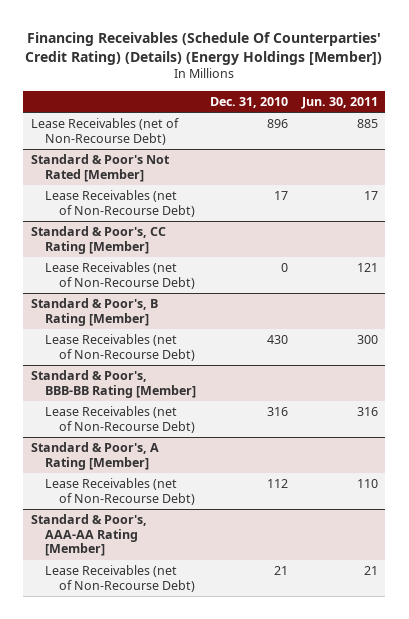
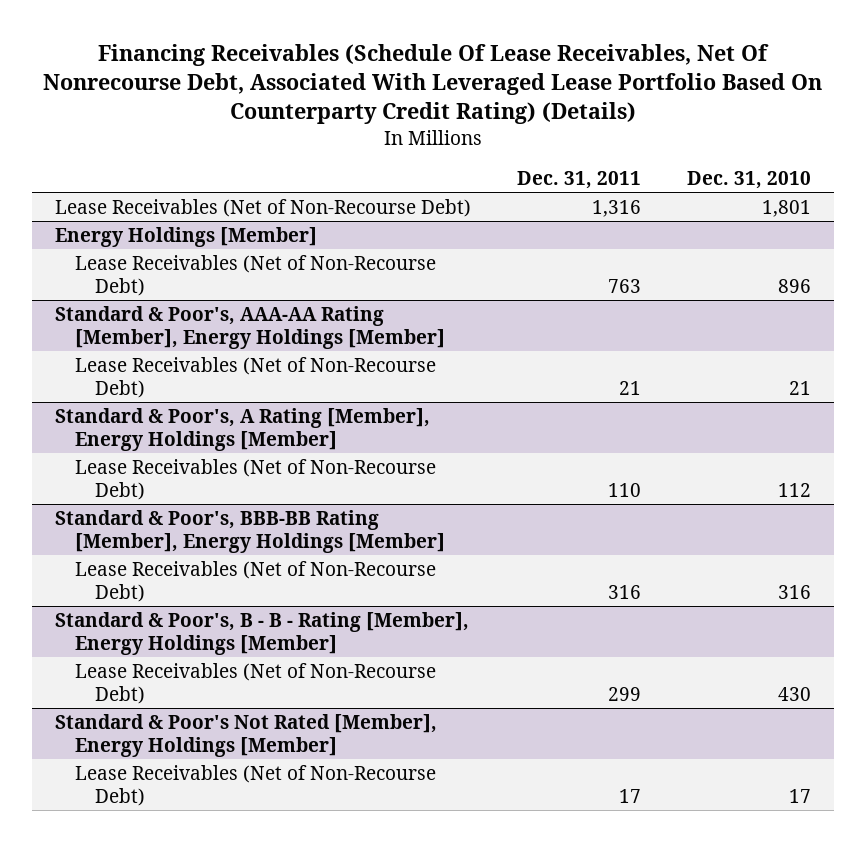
- Financing Receivables (Schedule Of Counterparties' Credit Rating) (Details) (Energy Holdings [Member])
+ Financing Receivables (Schedule Of Lease Receivables, Net Of Nonrecourse Debt, Associated With Leveraged Lease Portfolio Based On Counterparty Credit Rating) (Details)
- | Dec. 31, 2010 | Jun. 30, 2011
+ | Dec. 31, 2011 | Dec. 31, 2010
- Lease Receivables (net of Non-Recourse Debt) | 896 | 885
- Standard & Poor's Not Rated [Member]
- Lease Receivables (net of Non-Recourse Debt) | 17 | 17
- Standard & Poor's, CC Rating [Member]
- Lease Receivables (net of Non-Recourse Debt) | 0 | 121
- Standard & Poor's, B Rating [Member]
- Lease Receivables (net of Non-Recourse Debt) | 430 | 300
- Standard & Poor's, BBB-BB Rating [Member]
- Lease Receivables (net of Non-Recourse Debt) | 316 | 316
- Standard & Poor's, A Rating [Member]
- Lease Receivables (net of Non-Recourse Debt) | 112 | 110
- Standard & Poor's, AAA-AA Rating [Member]
- Lease Receivables (net of Non-Recourse Debt) | 21 | 21
+ Lease Receivables (Net of Non-Recourse Debt) | 1,316 | 1,801
+ Energy Holdings [Member]
+ Lease Receivables (Net of Non-Recourse Debt) | 763 | 896
+ Standard & Poor's, AAA-AA Rating [Member], Energy Holdings [Member]
+ Lease Receivables (Net of Non-Recourse Debt) | 21 | 21
+ Standard & Poor's, A Rating [Member], Energy Holdings [Member]
+ Lease Receivables (Net of Non-Recourse Debt) | 110 | 112
+ Standard & Poor's, BBB-BB Rating [Member], Energy Holdings [Member]
+ Lease Receivables (Net of Non-Recourse Debt) | 316 | 316
+ Standard & Poor's, B - B - Rating [Member], Energy Holdings [Member]
+ Lease Receivables (Net of Non-Recourse Debt) | 299 | 430
+ Standard & Poor's Not Rated [Member], Energy Holdings [Member]
+ Lease Receivables (Net of Non-Recourse Debt) | 17 | 17

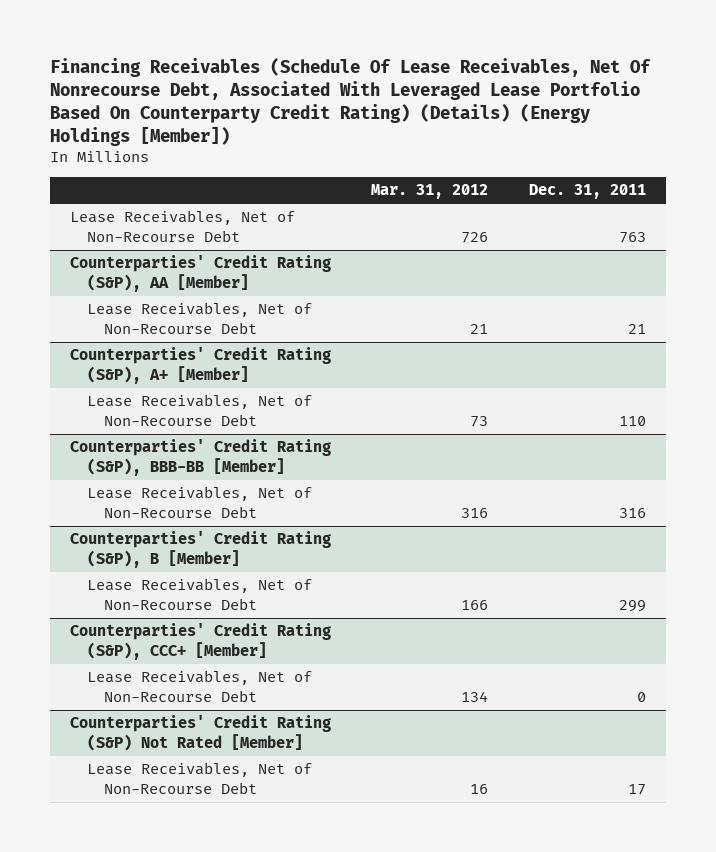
- Financing Receivables (Schedule Of Lease Receivables, Net Of Nonrecourse Debt, Associated With Leveraged Lease Portfolio Based On Counterparty Credit Rating) (Details)
+ Financing Receivables (Schedule Of Lease Receivables, Net Of Nonrecourse Debt, Associated With Leveraged Lease Portfolio Based On Counterparty Credit Rating) (Details) (Energy Holdings [Member])
- | Dec. 31, 2011 | Dec. 31, 2010
+ | Mar. 31, 2012 | Dec. 31, 2011
- Lease Receivables (Net of Non-Recourse Debt) | 1,316 | 1,801
- Energy Holdings [Member]
- Lease Receivables (Net of Non-Recourse Debt) | 763 | 896
- Standard & Poor's, AAA-AA Rating [Member], Energy Holdings [Member]
- Lease Receivables (Net of Non-Recourse Debt) | 21 | 21
- Standard & Poor's, A Rating [Member], Energy Holdings [Member]
- Lease Receivables (Net of Non-Recourse Debt) | 110 | 112
- Standard & Poor's, BBB-BB Rating [Member], Energy Holdings [Member]
- Lease Receivables (Net of Non-Recourse Debt) | 316 | 316
- Standard & Poor's, B - B - Rating [Member], Energy Holdings [Member]
- Lease Receivables (Net of Non-Recourse Debt) | 299 | 430
- Standard & Poor's Not Rated [Member], Energy Holdings [Member]
- Lease Receivables (Net of Non-Recourse Debt) | 17 | 17
+ Lease Receivables, Net of Non-Recourse Debt | 726 | 763
+ Counterparties' Credit Rating (S&P), AA [Member]
+ Lease Receivables, Net of Non-Recourse Debt | 21 | 21
+ Counterparties' Credit Rating (S&P), A+ [Member]
+ Lease Receivables, Net of Non-Recourse Debt | 73 | 110
+ Counterparties' Credit Rating (S&P), BBB-BB [Member]
+ Lease Receivables, Net of Non-Recourse Debt | 316 | 316
+ Counterparties' Credit Rating (S&P), B [Member]
+ Lease Receivables, Net of Non-Recourse Debt | 166 | 299
+ Counterparties' Credit Rating (S&P), CCC+ [Member]
+ Lease Receivables, Net of Non-Recourse Debt | 134 | 0
+ Counterparties' Credit Rating (S&P) Not Rated [Member]
+ Lease Receivables, Net of Non-Recourse Debt | 16 | 17

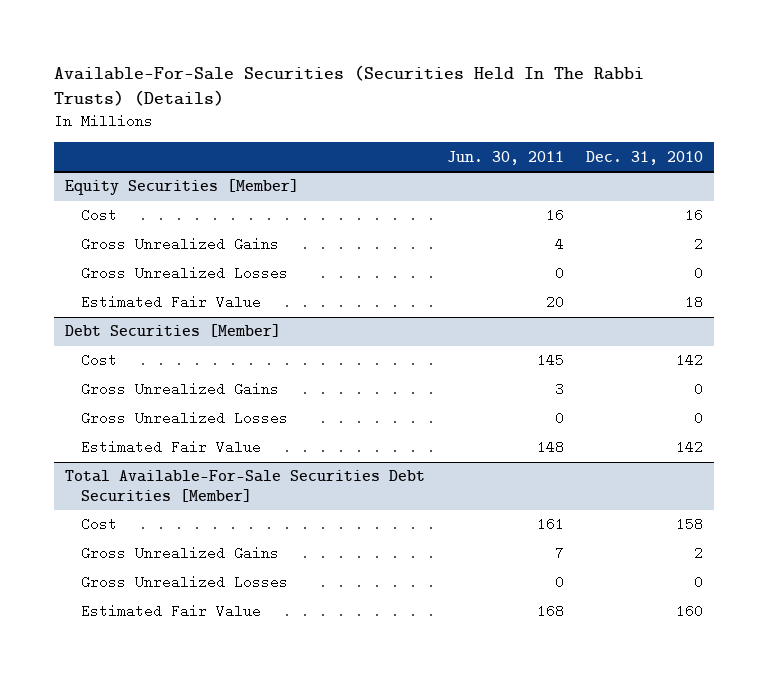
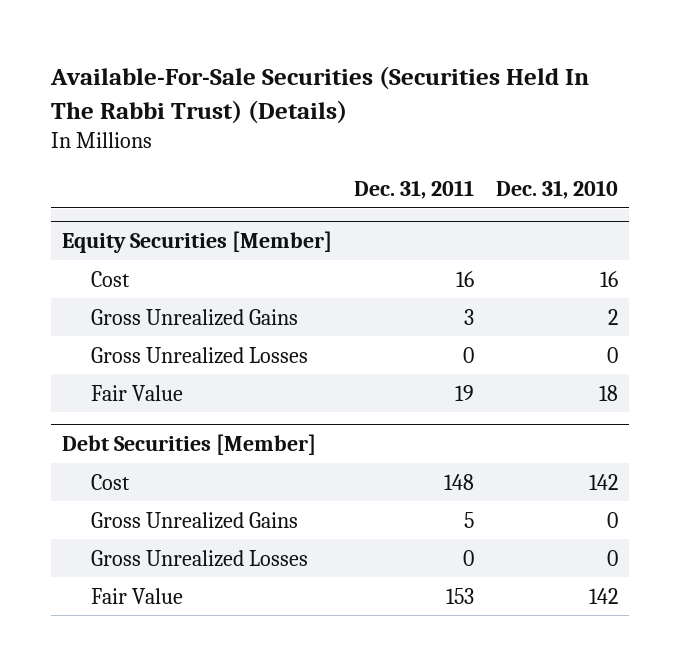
- Available-For-Sale Securities (Securities Held In The Rabbi Trusts) (Details)
+ Available-For-Sale Securities (Securities Held In The Rabbi Trust) (Details)
- | Jun. 30, 2011 | Dec. 31, 2010
+ | Dec. 31, 2011 | Dec. 31, 2010
@ Equity Securities [Member]
- Estimated Fair Value | 20 | 18
+ Fair Value | 19 | 18
@ Debt Securities [Member]
- Estimated Fair Value | 148 | 142
- Total Available-For-Sale Securities Debt Securities [Member]
- Cost | 161 | 158
- Gross Unrealized Gains | 7 | 2
- Gross Unrealized Losses | 0 | 0
- Estimated Fair Value | 168 | 160
@ Debt Securities [Member]
+ Fair Value | 153 | 142

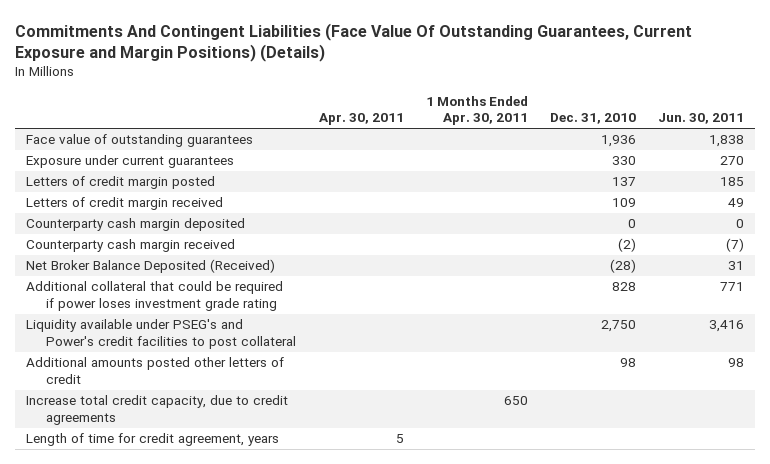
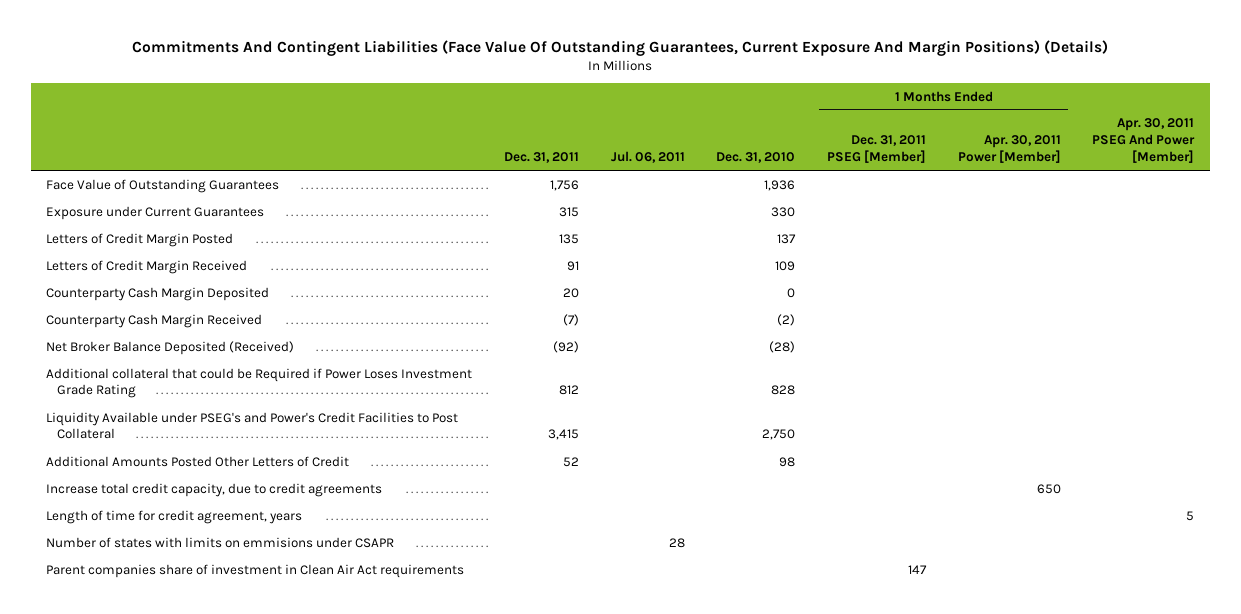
- Commitments And Contingent Liabilities (Face Value Of Outstanding Guarantees, Current Exposure and Margin Positions) (Details)
+ Commitments And Contingent Liabilities (Face Value Of Outstanding Guarantees, Current Exposure And Margin Positions) (Details)
- | Apr. 30, 2011 | 1 Months Ended Apr. 30, 2011 | Dec. 31, 2010 | Jun. 30, 2011
+ | Dec. 31, 2011 | Jul. 06, 2011 | Dec. 31, 2010 | 1 Months Ended Dec. 31, 2011 PSEG [Member] | 1 Months Ended Apr. 30, 2011 Power [Member] | Apr. 30, 2011 PSEG And Power [Member]
- Face value of outstanding guarantees | | | 1,936 | 1,838
- Exposure under current guarantees | | | 330 | 270
- Letters of credit margin posted | | | 137 | 185
- Letters of credit margin received | | | 109 | 49
- Counterparty cash margin deposited | | | 0 | 0
- Counterparty cash margin received | | | (2) | (7)
+ Face Value of Outstanding Guarantees | 1,756 | | 1,936 | | |
+ Exposure under Current Guarantees | 315 | | 330 | | |
+ Letters of Credit Margin Posted | 135 | | 137 | | |
+ Letters of Credit Margin Received | 91 | | 109 | | |
+ Counterparty Cash Margin Deposited | 20 | | 0 | | |
+ Counterparty Cash Margin Received | (7) | | (2) | | |
- Additional collateral that could be required if power loses investment grade rating | | | 828 | 771
- Liquidity available under PSEG's and Power's credit facilities to post collateral | | | 2,750 | 3,416
- Additional amounts posted other letters of credit | | | 98 | 98
+ Additional collateral that could be Required if Power Loses Investment Grade Rating | 812 | | 828 | | |
+ Liquidity Available under PSEG's and Power's Credit Facilities to Post Collateral | 3,415 | | 2,750 | | |
+ Additional Amounts Posted Other Letters of Credit | 52 | | 98 | | |
+ Number of states with limits on emmisions under CSAPR | | 28 | | | |
+ Parent companies share of investment in Clean Air Act requirements | | | | 147 | |

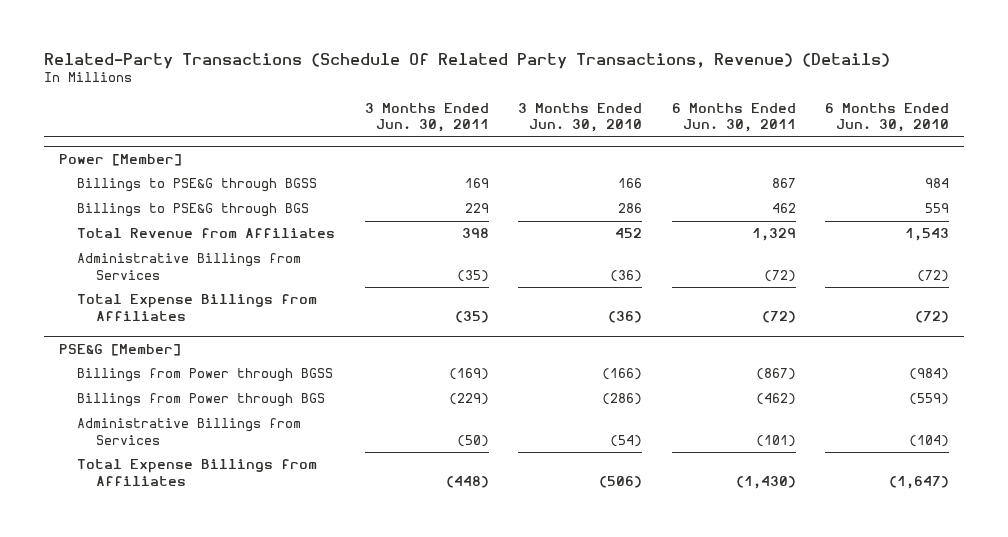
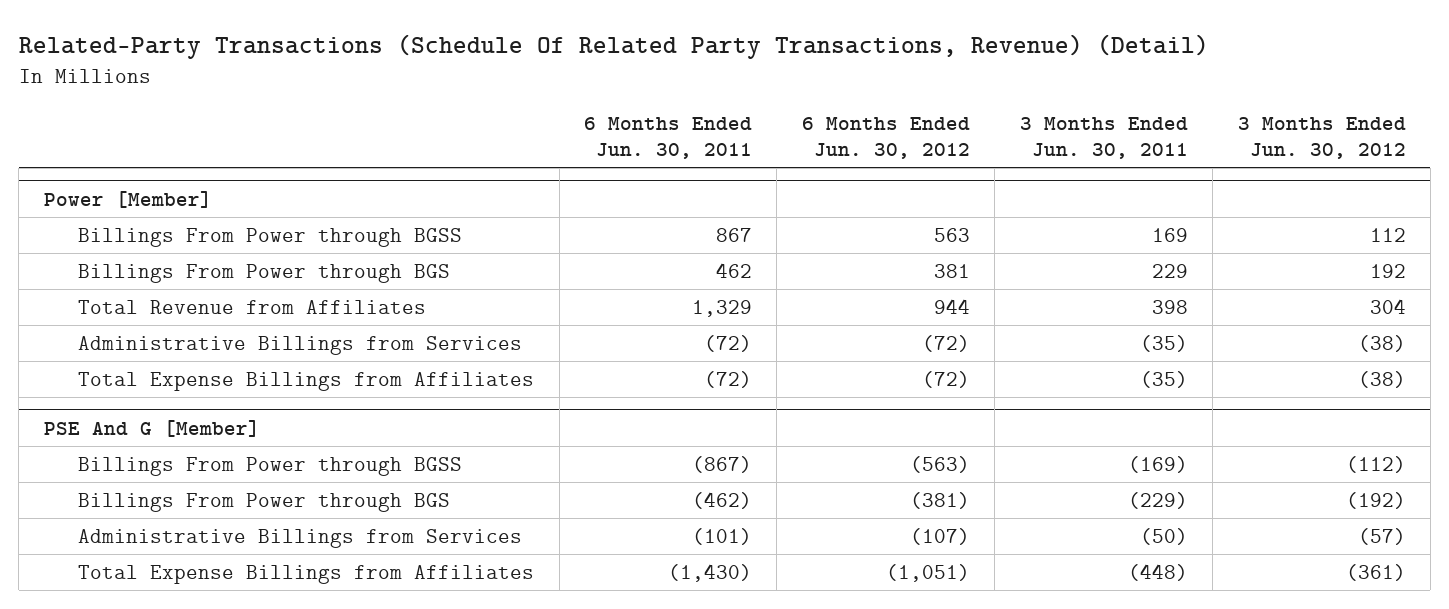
- Related-Party Transactions (Schedule Of Related Party Transactions, Revenue) (Details)
+ Related-Party Transactions (Schedule Of Related Party Transactions, Revenue) (Detail)
- | 3 Months Ended Jun. 30, 2011 | 3 Months Ended Jun. 30, 2010 | 6 Months Ended Jun. 30, 2011 | 6 Months Ended Jun. 30, 2010
+ | 6 Months Ended Jun. 30, 2011 | 6 Months Ended Jun. 30, 2012 | 3 Months Ended Jun. 30, 2011 | 3 Months Ended Jun. 30, 2012
@ Power [Member]
- Billings to PSE&G through BGSS | 169 | 166 | 867 | 984
- Billings to PSE&G through BGS | 229 | 286 | 462 | 559
+ Billings From Power through BGSS | 867 | 563 | 169 | 112
+ Billings From Power through BGS | 462 | 381 | 229 | 192
- PSE&G [Member]
- Billings from Power through BGSS | (169) | (166) | (867) | (984)
- Billings from Power through BGS | (229) | (286) | (462) | (559)
+ PSE And G [Member]
+ Billings From Power through BGSS | (867) | (563) | (169) | (112)
+ Billings From Power through BGS | (462) | (381) | (229) | (192)

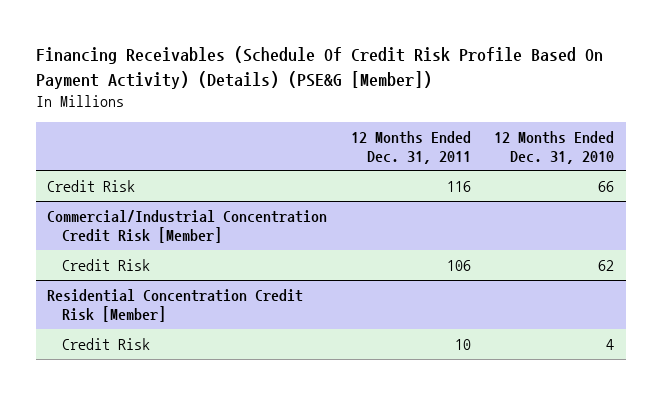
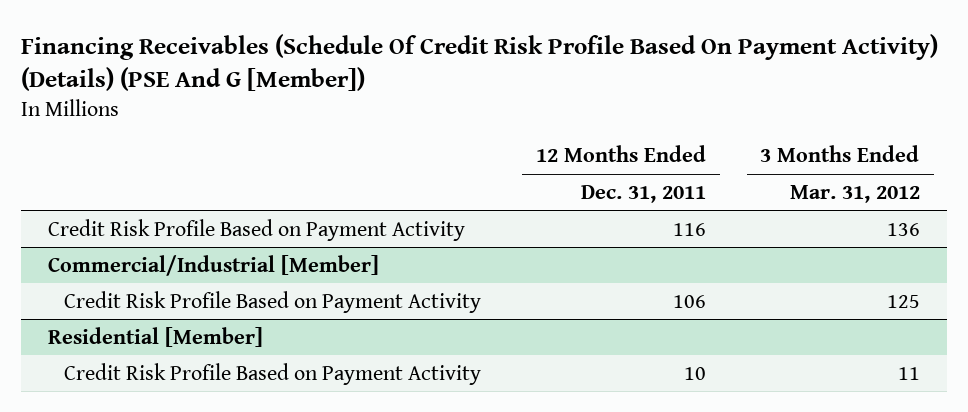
- Financing Receivables (Schedule Of Credit Risk Profile Based On Payment Activity) (Details) (PSE&G [Member])
+ Financing Receivables (Schedule Of Credit Risk Profile Based On Payment Activity) (Details) (PSE And G [Member])
- | 12 Months Ended Dec. 31, 2011 | 12 Months Ended Dec. 31, 2010
+ | 12 Months Ended Dec. 31, 2011 | 3 Months Ended Mar. 31, 2012
- Credit Risk | 116 | 66
- Commercial/Industrial Concentration Credit Risk [Member]
- Credit Risk | 106 | 62
- Residential Concentration Credit Risk [Member]
- Credit Risk | 10 | 4
+ Credit Risk Profile Based on Payment Activity | 116 | 136
+ Commercial/Industrial [Member]
+ Credit Risk Profile Based on Payment Activity | 106 | 125
+ Residential [Member]
+ Credit Risk Profile Based on Payment Activity | 10 | 11

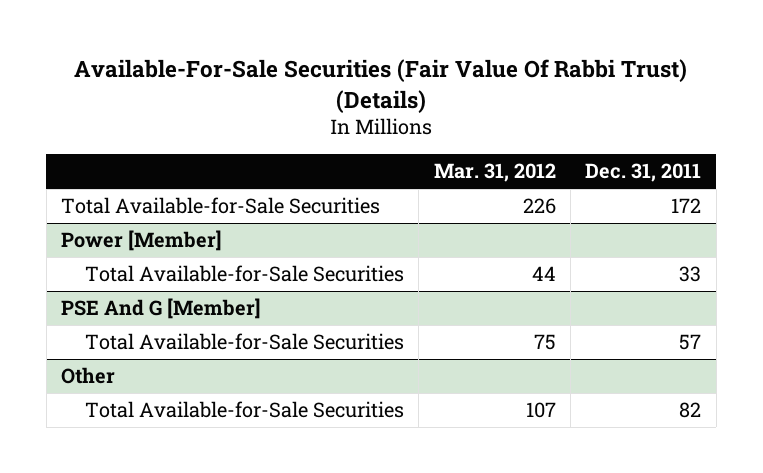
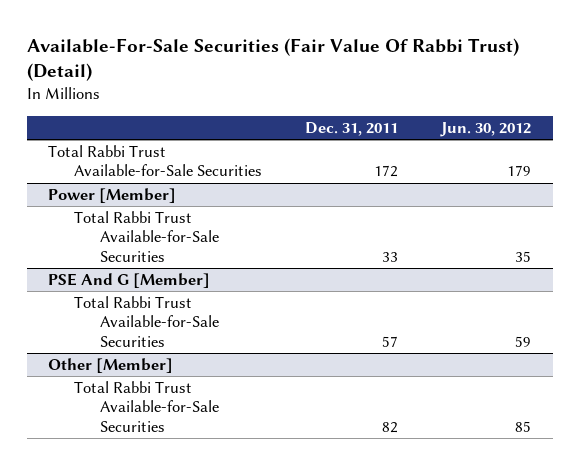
- Available-For-Sale Securities (Fair Value Of Rabbi Trust) (Details)
+ Available-For-Sale Securities (Fair Value Of Rabbi Trust) (Detail)
- | Mar. 31, 2012 | Dec. 31, 2011
+ | Dec. 31, 2011 | Jun. 30, 2012
- Total Available-for-Sale Securities | 226 | 172
+ Total Rabbi Trust Available-for-Sale Securities | 172 | 179
@ Power [Member]
- Total Available-for-Sale Securities | 44 | 33
+ Total Rabbi Trust Available-for-Sale Securities | 33 | 35
@ PSE And G [Member]
- Total Available-for-Sale Securities | 75 | 57
- Other
- Total Available-for-Sale Securities | 107 | 82
@ PSE And G [Member]
+ Total Rabbi Trust Available-for-Sale Securities | 57 | 59
+ Other [Member]
+ Total Rabbi Trust Available-for-Sale Securities | 82 | 85

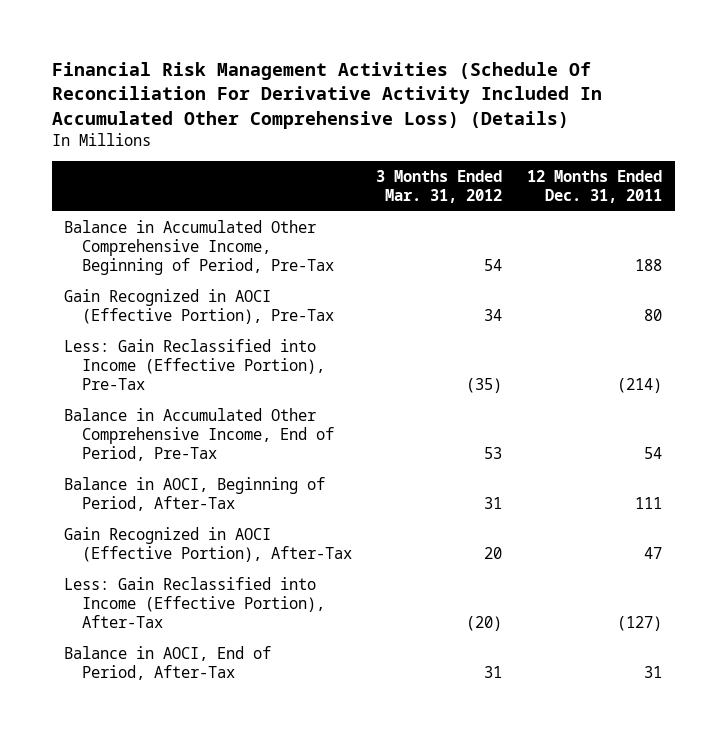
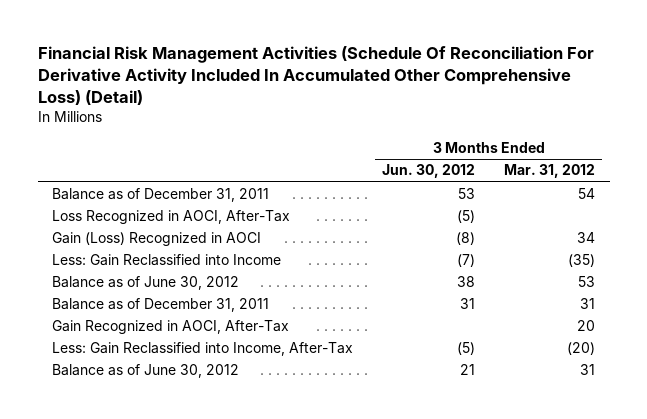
- Financial Risk Management Activities (Schedule Of Reconciliation For Derivative Activity Included In Accumulated Other Comprehensive Loss) (Details)
+ Financial Risk Management Activities (Schedule Of Reconciliation For Derivative Activity Included In Accumulated Other Comprehensive Loss) (Detail)
- | 3 Months Ended Mar. 31, 2012 | 12 Months Ended Dec. 31, 2011
+ | 3 Months Ended Jun. 30, 2012 | 3 Months Ended Mar. 31, 2012
- Balance in Accumulated Other Comprehensive Income, Beginning of Period, Pre-Tax | 54 | 188
- Gain Recognized in AOCI (Effective Portion), Pre-Tax | 34 | 80
- Less: Gain Reclassified into Income (Effective Portion), Pre-Tax | (35) | (214)
- Balance in Accumulated Other Comprehensive Income, End of Period, Pre-Tax | 53 | 54
- Balance in AOCI, Beginning of Period, After-Tax | 31 | 111
- Gain Recognized in AOCI (Effective Portion), After-Tax | 20 | 47
- Less: Gain Reclassified into Income (Effective Portion), After-Tax | (20) | (127)
- Balance in AOCI, End of Period, After-Tax | 31 | 31
+ Balance as of December 31, 2011 | 53 | 54
+ Loss Recognized in AOCI, After-Tax | (5) |
+ Gain (Loss) Recognized in AOCI | (8) | 34
+ Less: Gain Reclassified into Income | (7) | (35)
+ Balance as of June 30, 2012 | 38 | 53
+ Balance as of December 31, 2011 | 31 | 31
+ Gain Recognized in AOCI, After-Tax | | 20
+ Less: Gain Reclassified into Income, After-Tax | (5) | (20)
+ Balance as of June 30, 2012 | 21 | 31

